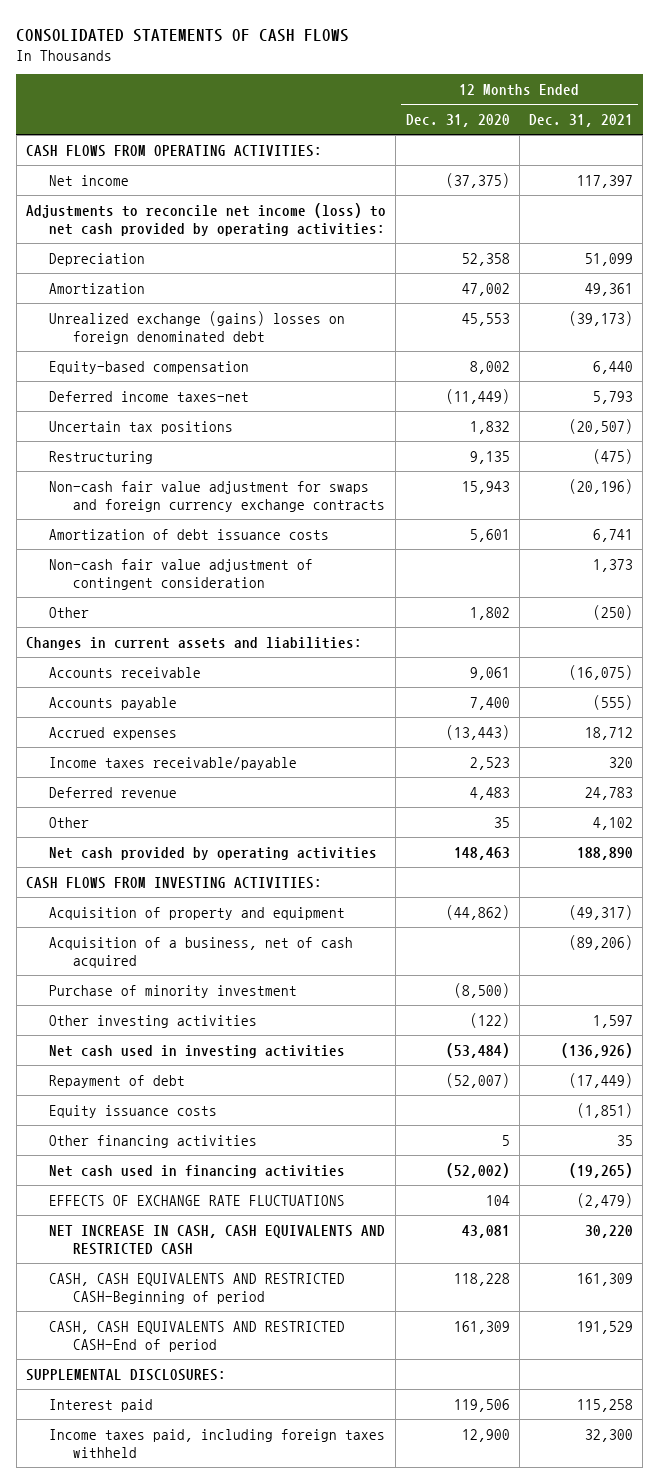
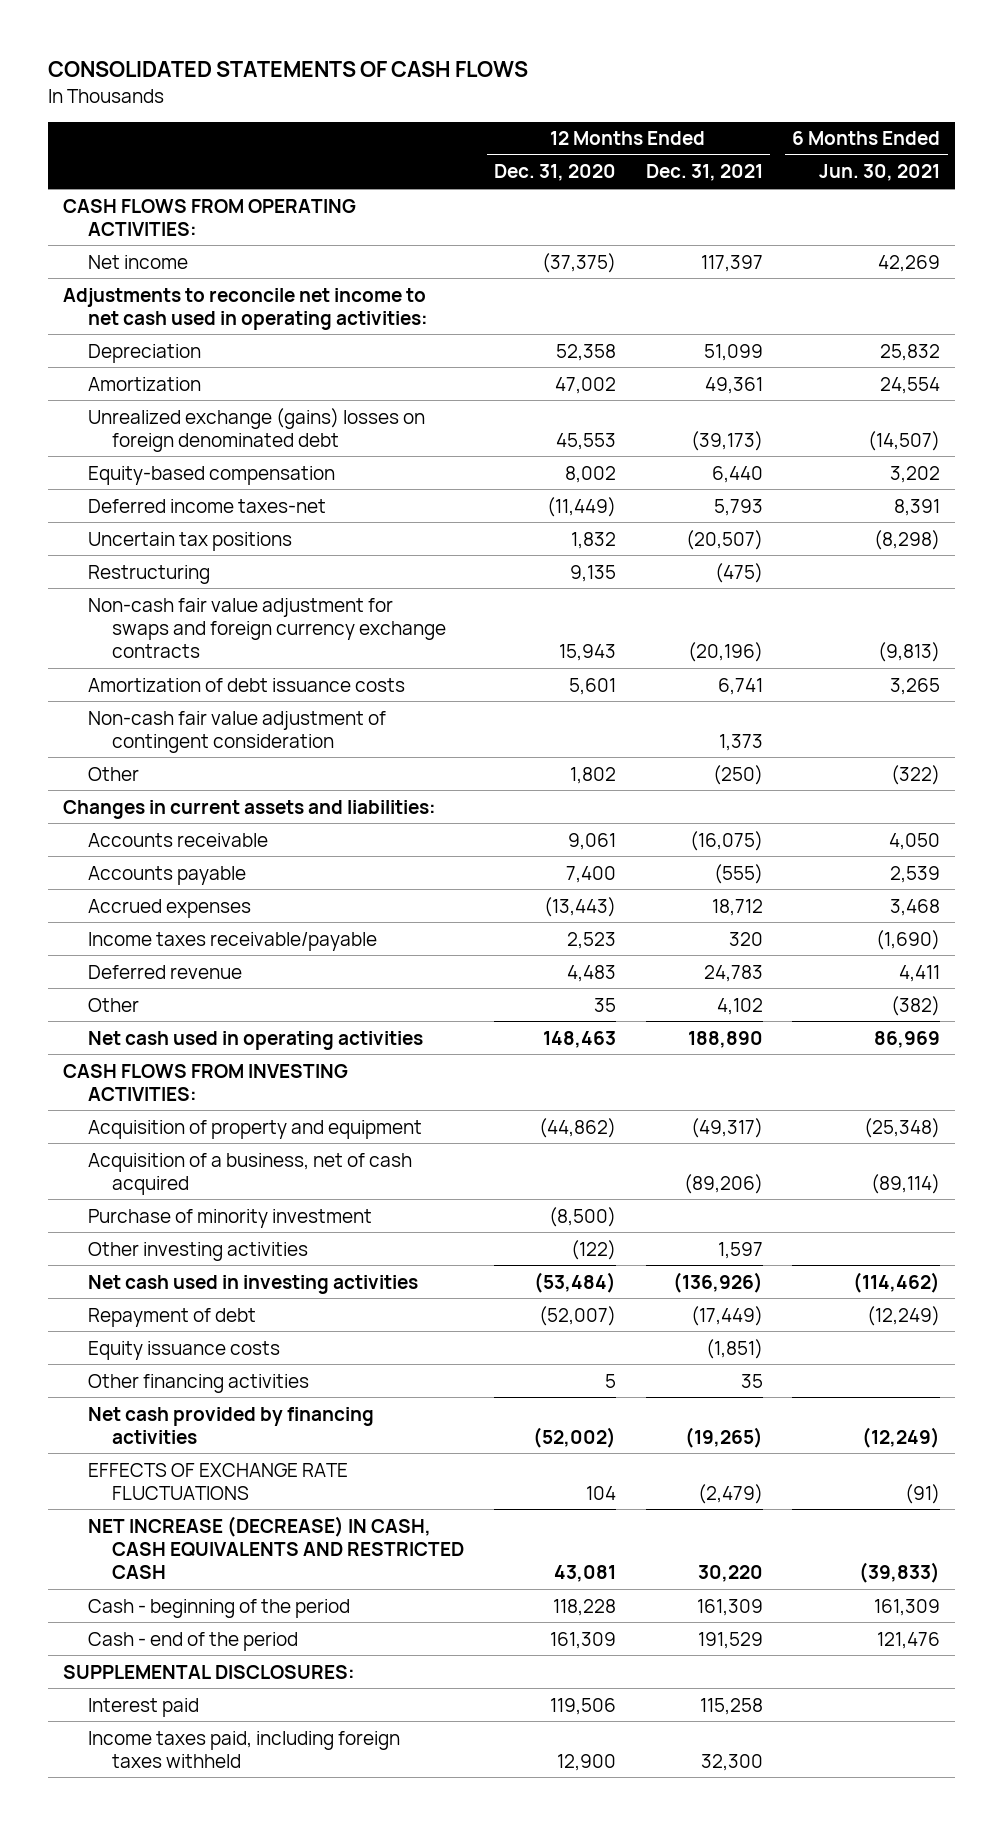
- | 12 Months Ended Dec. 31, 2020 | 12 Months Ended Dec. 31, 2021
+ | 12 Months Ended Dec. 31, 2020 | 12 Months Ended Dec. 31, 2021 | 6 Months Ended Jun. 30, 2021
- Adjustments to reconcile net income (loss) to net cash provided by operating activities:
+ Adjustments to reconcile net income to net cash used in operating activities:
- Net cash provided by operating activities | 148,463 | 188,890
+ Net cash used in operating activities | 148,463 | 188,890 | 86,969
- Net cash used in financing activities | (52,002) | (19,265)
+ Net cash provided by financing activities | (52,002) | (19,265) | (12,249)
- NET INCREASE IN CASH, CASH EQUIVALENTS AND RESTRICTED CASH | 43,081 | 30,220
- CASH, CASH EQUIVALENTS AND RESTRICTED CASH-Beginning of period | 118,228 | 161,309
- CASH, CASH EQUIVALENTS AND RESTRICTED CASH-End of period | 161,309 | 191,529
+ NET INCREASE (DECREASE) IN CASH, CASH EQUIVALENTS AND RESTRICTED CASH | 43,081 | 30,220 | (39,833)
+ Cash - beginning of the period | 118,228 | 161,309 | 161,309
+ Cash - end of the period | 161,309 | 191,529 | 121,476

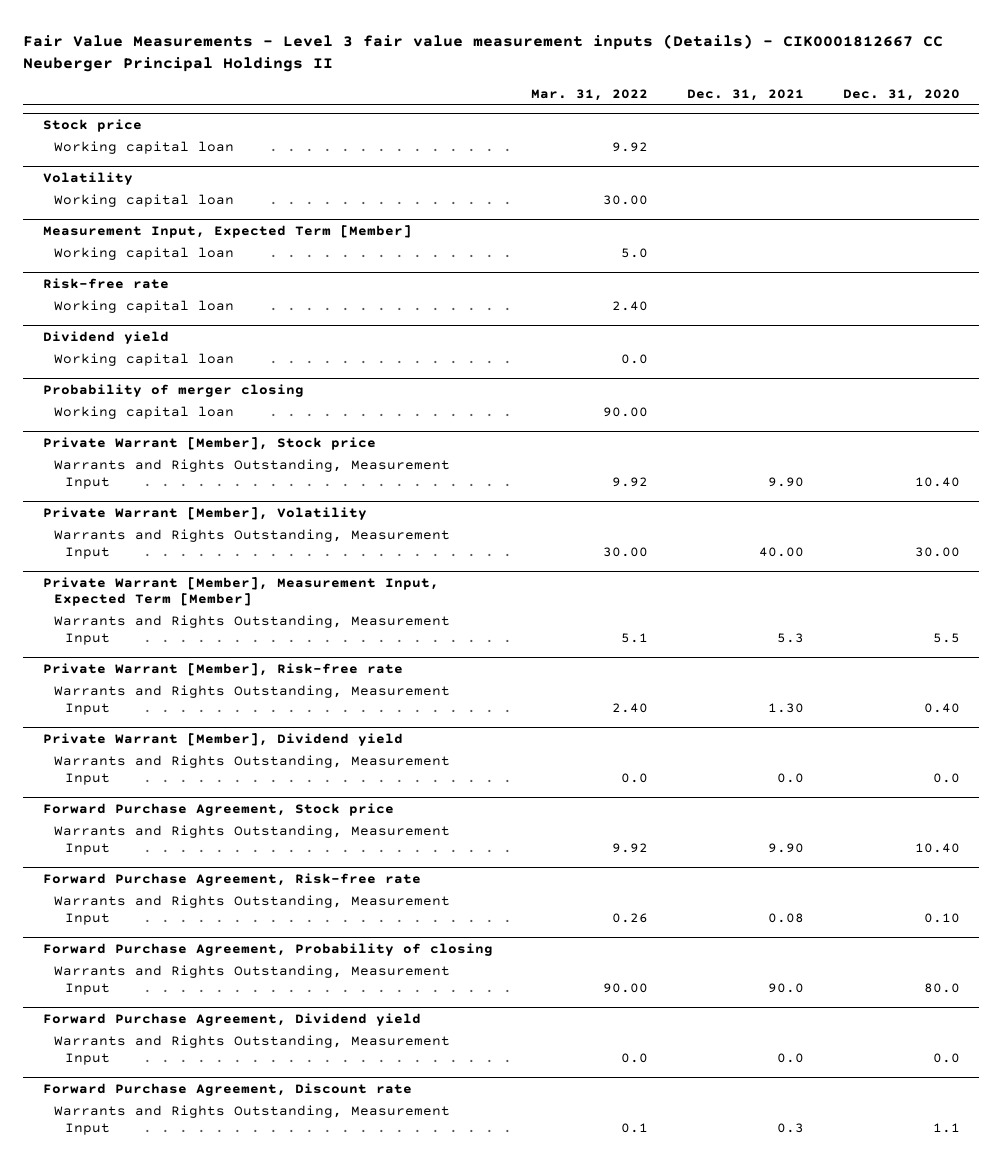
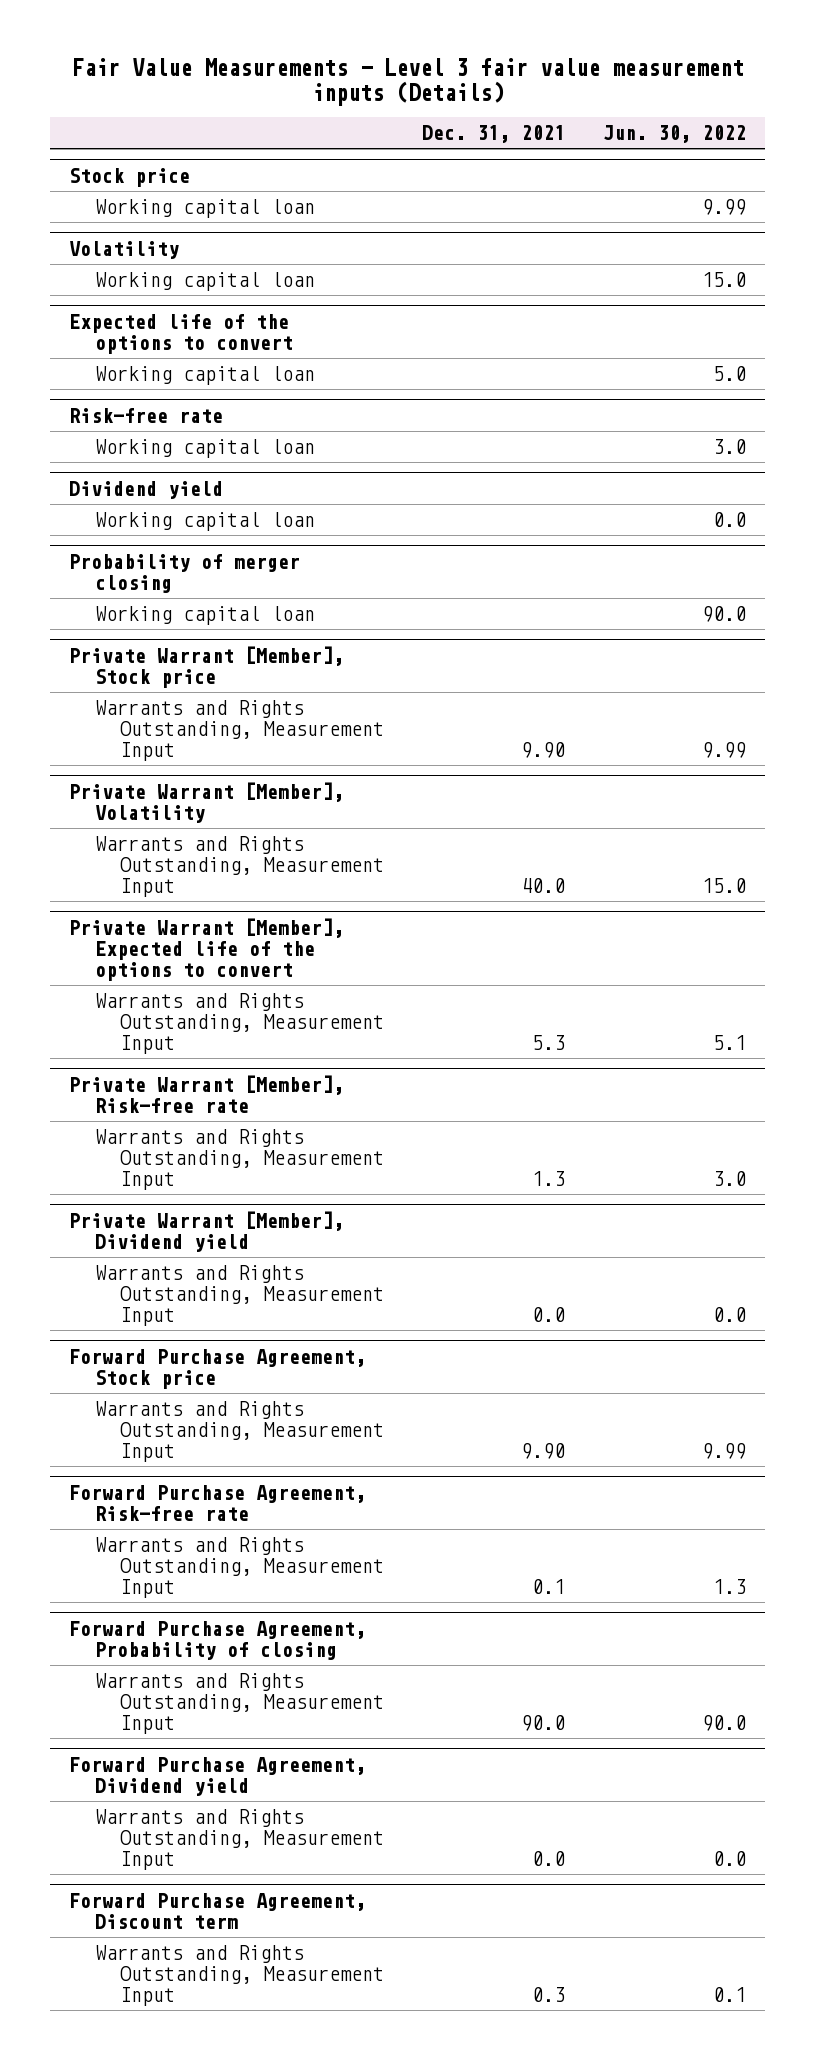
- Fair Value Measurements - Level 3 fair value measurement inputs (Details) - CIK0001812667 CC Neuberger Principal Holdings II
+ Fair Value Measurements - Level 3 fair value measurement inputs (Details)
- | Mar. 31, 2022 | Dec. 31, 2021 | Dec. 31, 2020
+ | Dec. 31, 2021 | Jun. 30, 2022
- Measurement Input, Expected Term [Member]
+ Expected life of the options to convert
@ Private Warrant [Member], Volatility
- Warrants and Rights Outstanding, Measurement Input | 30.00 | 40.00 | 30.00
- Private Warrant [Member], Measurement Input, Expected Term [Member]
@ Private Warrant [Member], Volatility
+ Warrants and Rights Outstanding, Measurement Input | 40.0 | 15.0
+ Private Warrant [Member], Expected life of the options to convert
@ Private Warrant [Member], Risk-free rate
- Warrants and Rights Outstanding, Measurement Input | 2.40 | 1.30 | 0.40
+ Warrants and Rights Outstanding, Measurement Input | 1.3 | 3.0
@ Forward Purchase Agreement, Risk-free rate
- Warrants and Rights Outstanding, Measurement Input | 0.26 | 0.08 | 0.10
+ Warrants and Rights Outstanding, Measurement Input | 0.1 | 1.3
- Forward Purchase Agreement, Discount rate
+ Forward Purchase Agreement, Discount term

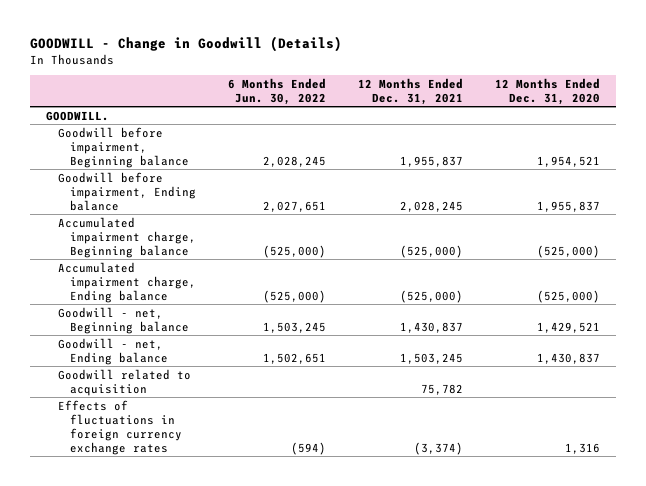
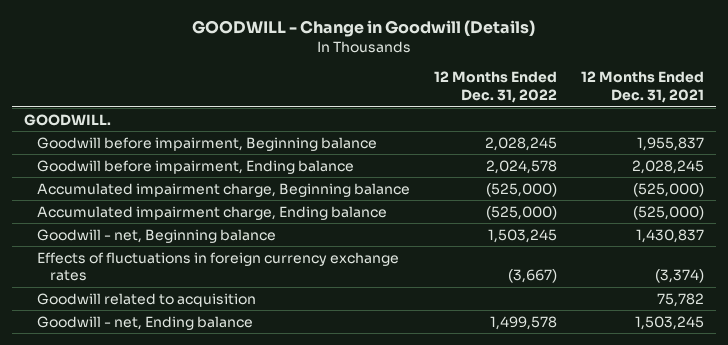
- | 6 Months Ended Jun. 30, 2022 | 12 Months Ended Dec. 31, 2021 | 12 Months Ended Dec. 31, 2020
+ | 12 Months Ended Dec. 31, 2022 | 12 Months Ended Dec. 31, 2021
moved down: Goodwill related to acquisition | | 75,782
moved down: Goodwill - net, Ending balance | 1,499,578 | 1,503,245

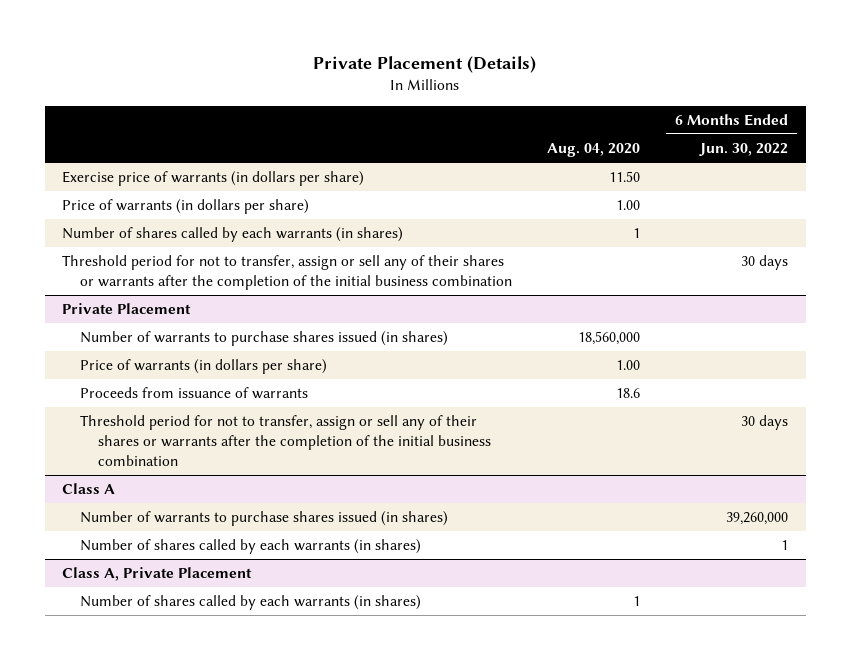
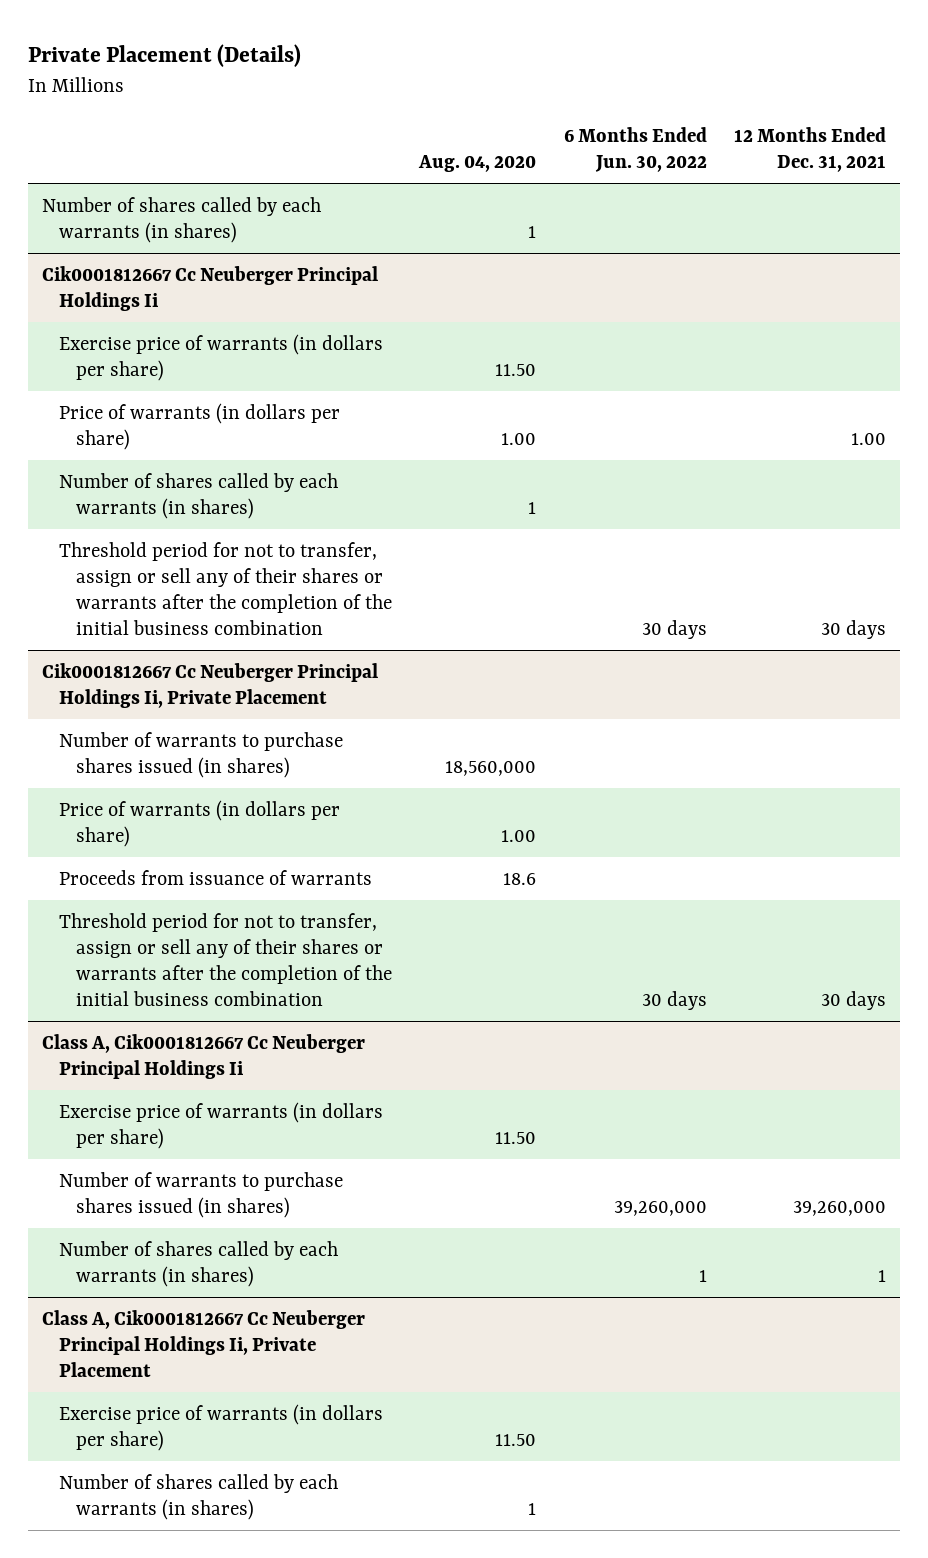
- | Aug. 04, 2020 | 6 Months Ended Jun. 30, 2022
+ | Aug. 04, 2020 | 6 Months Ended Jun. 30, 2022 | 12 Months Ended Dec. 31, 2021
+ Number of shares called by each warrants (in shares) | 1 | |
+ Cik0001812667 Cc Neuberger Principal Holdings Ii
- Private Placement
+ Cik0001812667 Cc Neuberger Principal Holdings Ii, Private Placement
- Class A
+ Class A, Cik0001812667 Cc Neuberger Principal Holdings Ii
+ Exercise price of warrants (in dollars per share) | 11.50 | |
- Class A, Private Placement
+ Class A, Cik0001812667 Cc Neuberger Principal Holdings Ii, Private Placement
+ Exercise price of warrants (in dollars per share) | 11.50 | |

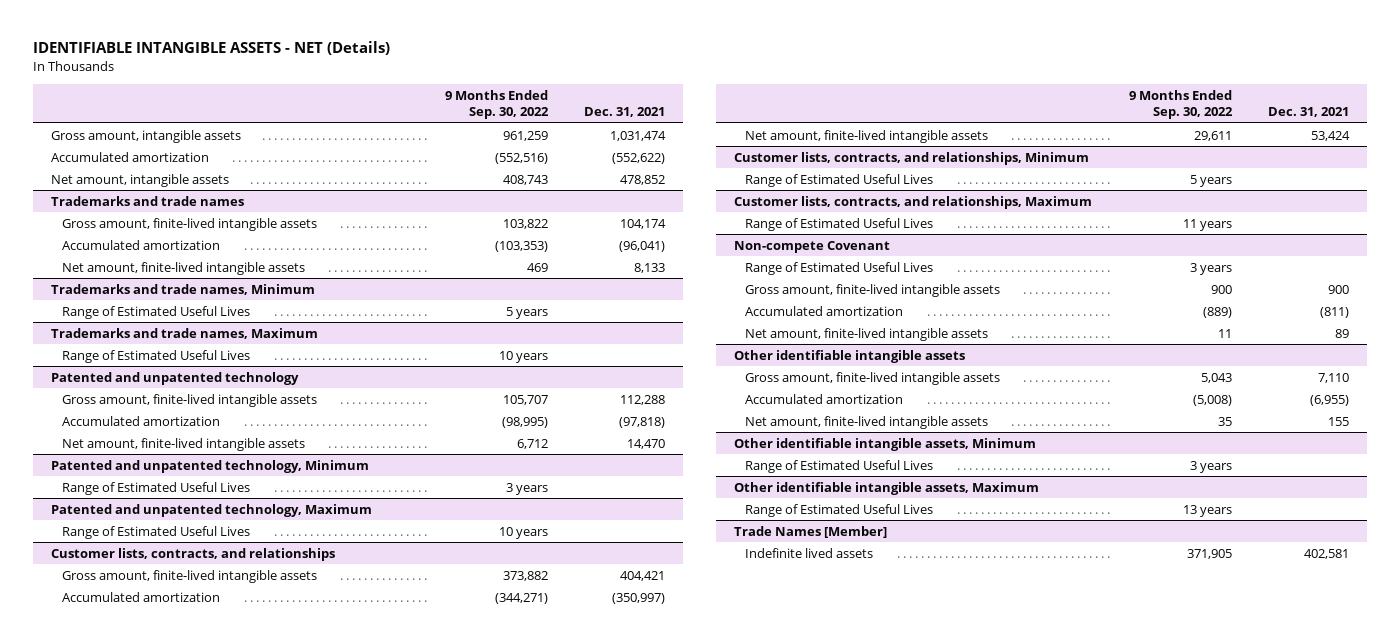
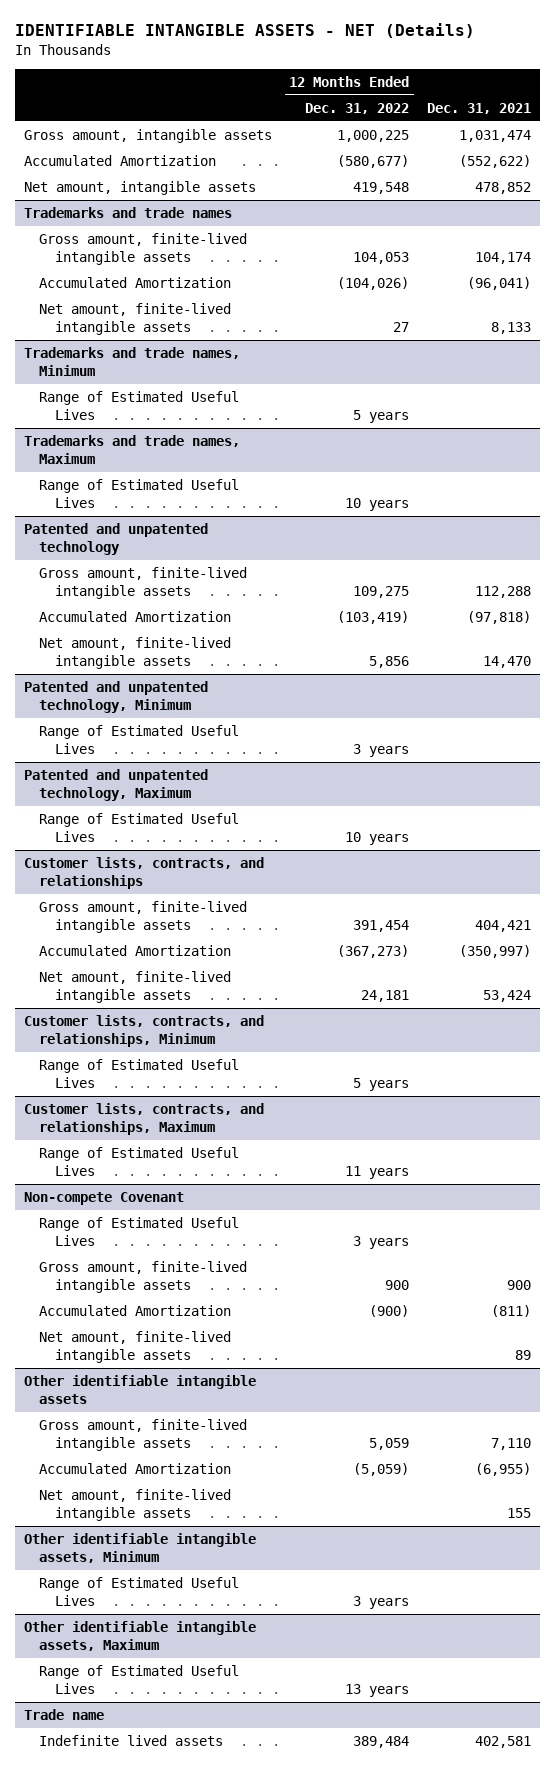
- | 9 Months Ended Sep. 30, 2022 | Dec. 31, 2021
+ | 12 Months Ended Dec. 31, 2022 | Dec. 31, 2021
- Accumulated amortization | (552,516) | (552,622)
+ Accumulated Amortization | (580,677) | (552,622)
@ Trademarks and trade names
- Accumulated amortization | (103,353) | (96,041)
+ Accumulated Amortization | (104,026) | (96,041)
@ Patented and unpatented technology
- Accumulated amortization | (98,995) | (97,818)
+ Accumulated Amortization | (103,419) | (97,818)
@ Customer lists, contracts, and relationships
- Accumulated amortization | (344,271) | (350,997)
+ Accumulated Amortization | (367,273) | (350,997)
@ Non-compete Covenant
- Accumulated amortization | (889) | (811)
+ Accumulated Amortization | (900) | (811)
@ Other identifiable intangible assets
- Accumulated amortization | (5,008) | (6,955)
+ Accumulated Amortization | (5,059) | (6,955)
- Trade Names [Member]
+ Trade name

